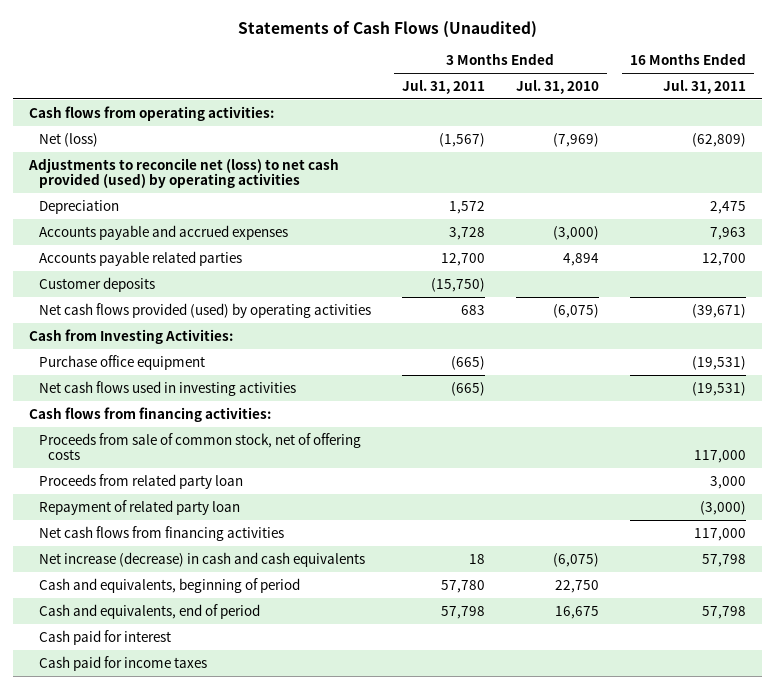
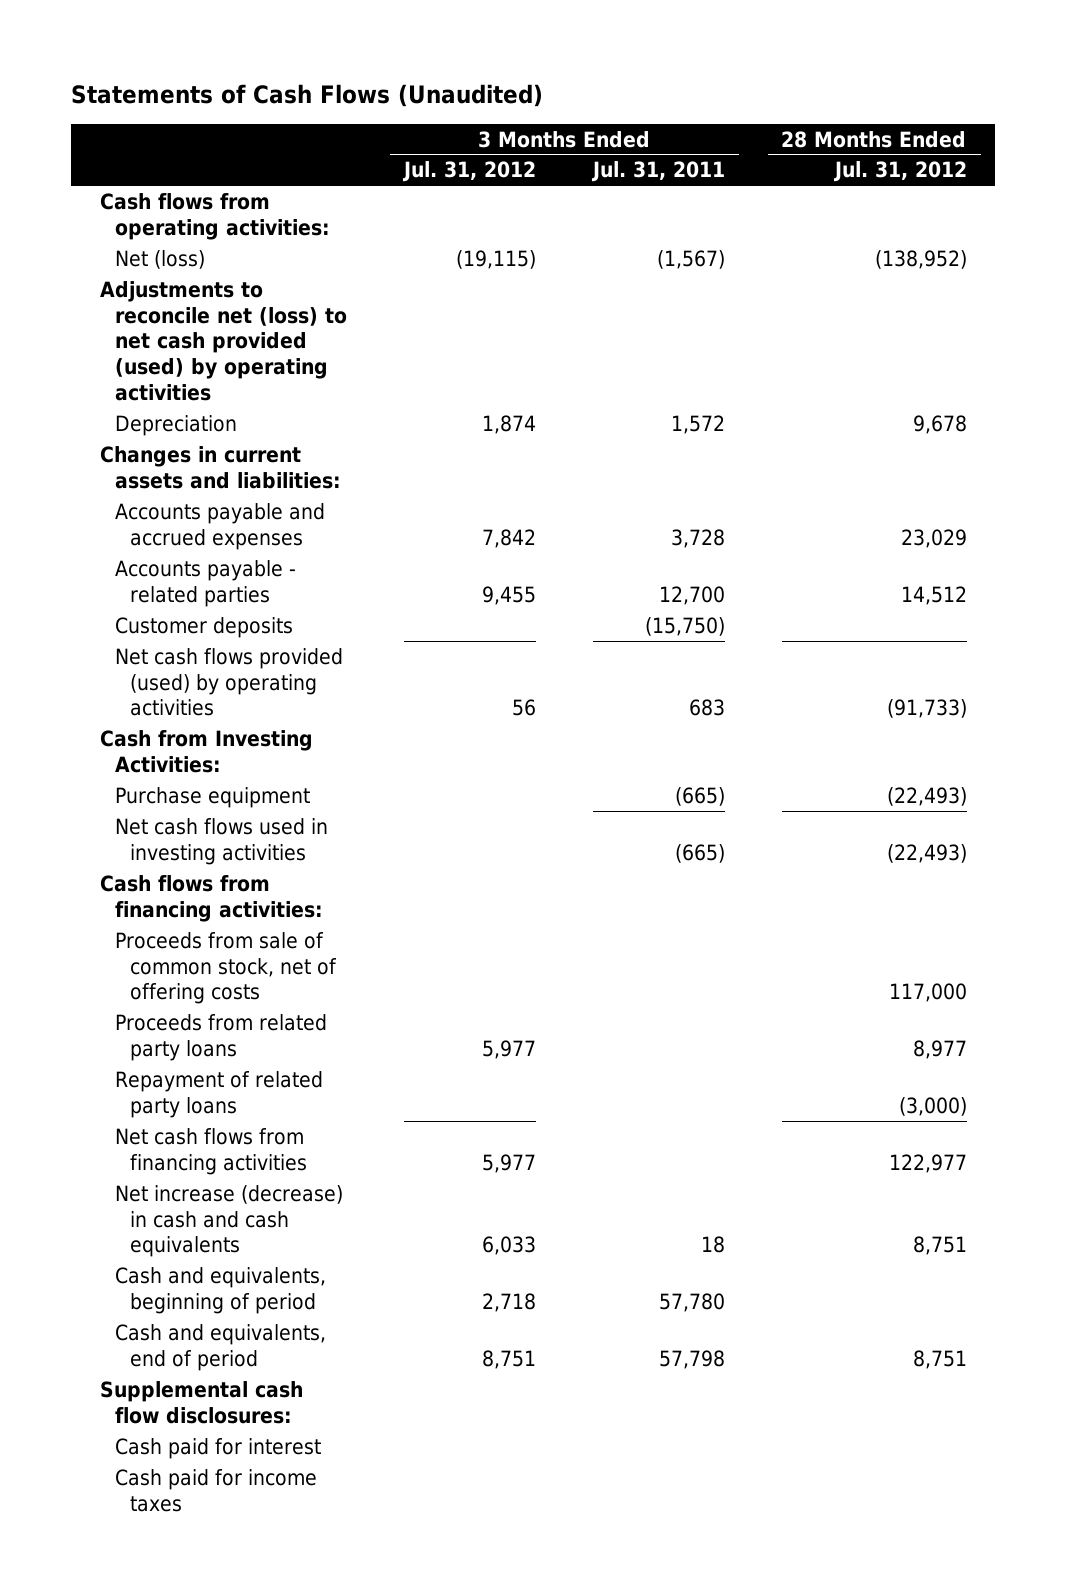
- | 3 Months Ended Jul. 31, 2011 | 3 Months Ended Jul. 31, 2010 | 16 Months Ended Jul. 31, 2011
+ | 3 Months Ended Jul. 31, 2012 | 3 Months Ended Jul. 31, 2011 | 28 Months Ended Jul. 31, 2012
+ Changes in current assets and liabilities:
- Accounts payable related parties | 12,700 | 4,894 | 12,700
+ Accounts payable - related parties | 9,455 | 12,700 | 14,512
- Purchase office equipment | (665) | | (19,531)
+ Purchase equipment | | (665) | (22,493)
- Proceeds from related party loan | | | 3,000
- Repayment of related party loan | | | (3,000)
+ Proceeds from related party loans | 5,977 | | 8,977
+ Repayment of related party loans | | | (3,000)
+ Supplemental cash flow disclosures:

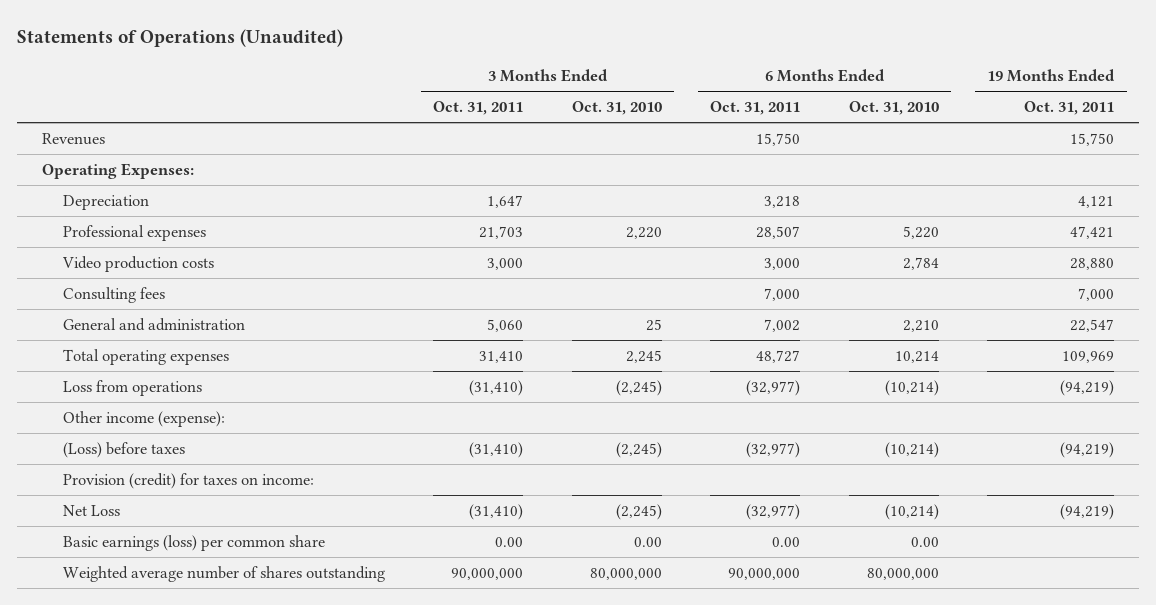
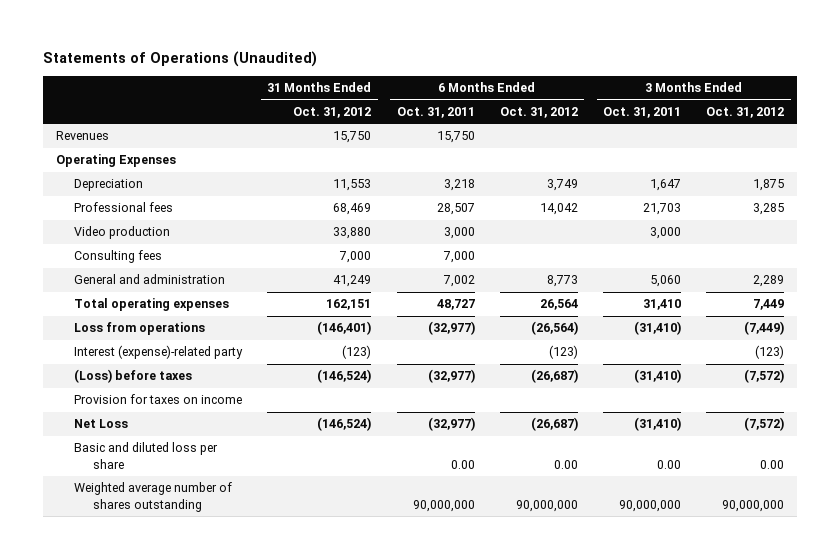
- | 3 Months Ended Oct. 31, 2011 | 3 Months Ended Oct. 31, 2010 | 6 Months Ended Oct. 31, 2011 | 6 Months Ended Oct. 31, 2010 | 19 Months Ended Oct. 31, 2011
+ | 31 Months Ended Oct. 31, 2012 | 6 Months Ended Oct. 31, 2011 | 6 Months Ended Oct. 31, 2012 | 3 Months Ended Oct. 31, 2011 | 3 Months Ended Oct. 31, 2012
- Operating Expenses:
+ Operating Expenses
- Professional expenses | 21,703 | 2,220 | 28,507 | 5,220 | 47,421
- Video production costs | 3,000 | | 3,000 | 2,784 | 28,880
+ Professional fees | 68,469 | 28,507 | 14,042 | 21,703 | 3,285
+ Video production | 33,880 | 3,000 | | 3,000 |
- Other income (expense):
+ Interest (expense)-related party | (123) | | (123) | | (123)
- Provision (credit) for taxes on income:
+ Provision for taxes on income
- Basic earnings (loss) per common share | 0.00 | 0.00 | 0.00 | 0.00 |
+ Basic and diluted loss per share | | 0.00 | 0.00 | 0.00 | 0.00

